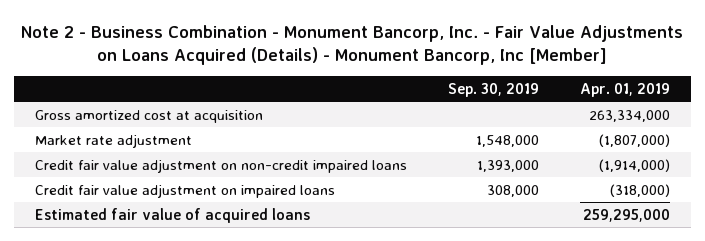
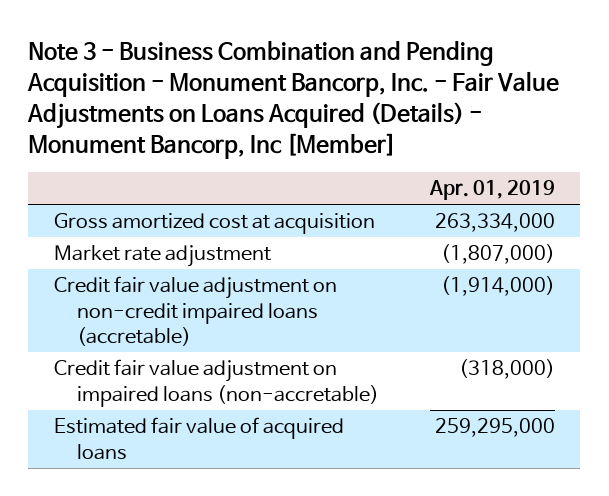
- Note 2 - Business Combination - Monument Bancorp, Inc. - Fair Value Adjustments on Loans Acquired (Details) - Monument Bancorp, Inc [Member]
+ Note 3 - Business Combination and Pending Acquisition - Monument Bancorp, Inc. - Fair Value Adjustments on Loans Acquired (Details) - Monument Bancorp, Inc [Member]
- | Sep. 30, 2019 | Apr. 01, 2019
+ | Apr. 01, 2019
- Credit fair value adjustment on non-credit impaired loans | 1,393,000 | (1,914,000)
- Credit fair value adjustment on impaired loans | 308,000 | (318,000)
+ Credit fair value adjustment on non-credit impaired loans (accretable) | (1,914,000)
+ Credit fair value adjustment on impaired loans (non-accretable) | (318,000)

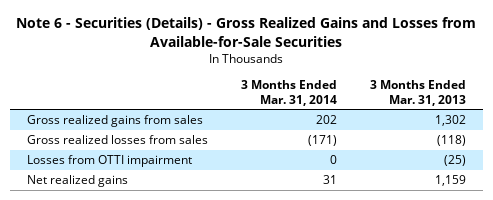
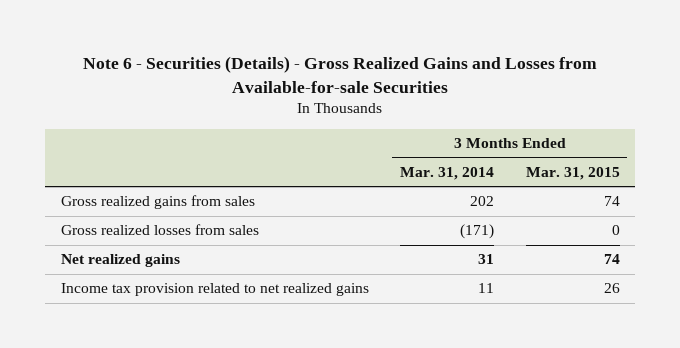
- Note 6 - Securities (Details) - Gross Realized Gains and Losses from Available-for-Sale Securities
+ Note 6 - Securities (Details) - Gross Realized Gains and Losses from Available-for-sale Securities
- | 3 Months Ended Mar. 31, 2014 | 3 Months Ended Mar. 31, 2013
+ | 3 Months Ended Mar. 31, 2014 | 3 Months Ended Mar. 31, 2015
- Losses from OTTI impairment | 0 | (25)
+ Income tax provision related to net realized gains | 11 | 26

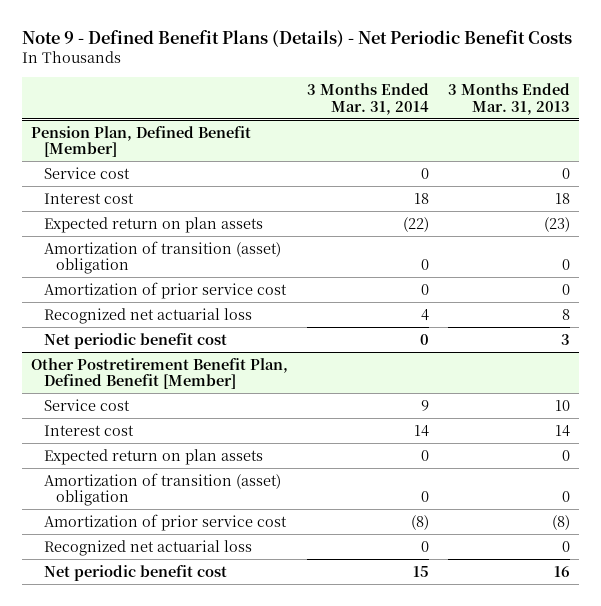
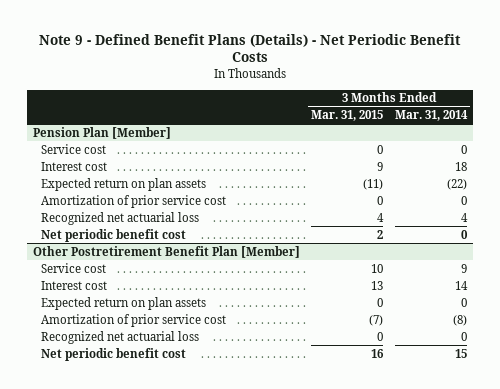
- | 3 Months Ended Mar. 31, 2014 | 3 Months Ended Mar. 31, 2013
+ | 3 Months Ended Mar. 31, 2015 | 3 Months Ended Mar. 31, 2014
- Pension Plan, Defined Benefit [Member]
+ Pension Plan [Member]
- Amortization of transition (asset) obligation | 0 | 0
- Other Postretirement Benefit Plan, Defined Benefit [Member]
+ Other Postretirement Benefit Plan [Member]
- Amortization of transition (asset) obligation | 0 | 0

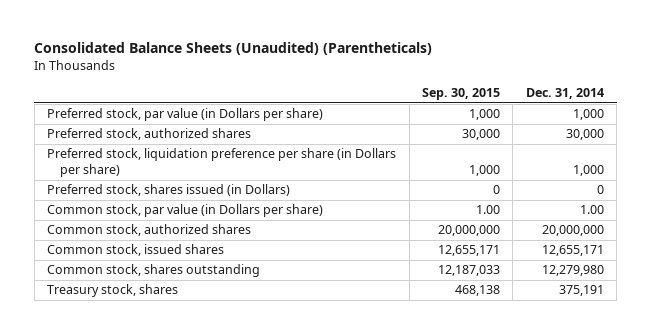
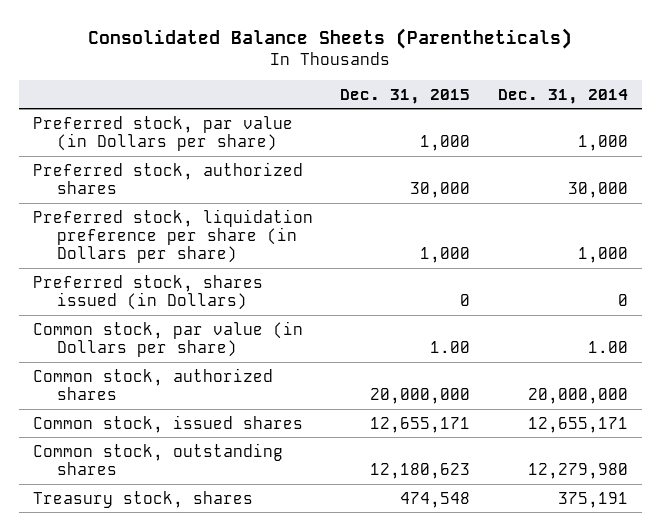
- Consolidated Balance Sheets (Unaudited) (Parentheticals)
+ Consolidated Balance Sheets (Parentheticals)
- | Sep. 30, 2015 | Dec. 31, 2014
+ | Dec. 31, 2015 | Dec. 31, 2014
- Common stock, shares outstanding | 12,187,033 | 12,279,980
+ Common stock, outstanding shares | 12,180,623 | 12,279,980

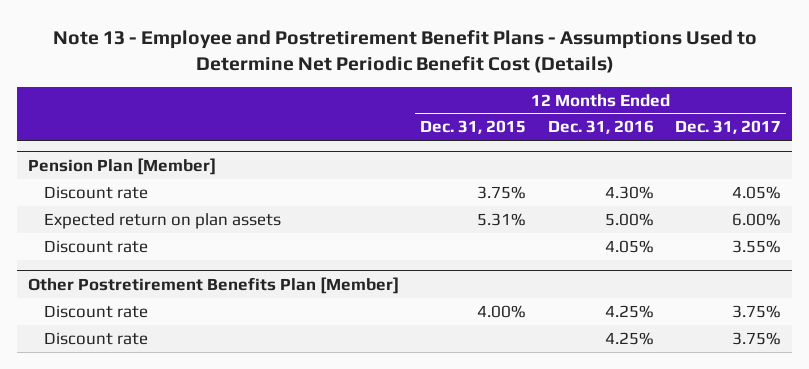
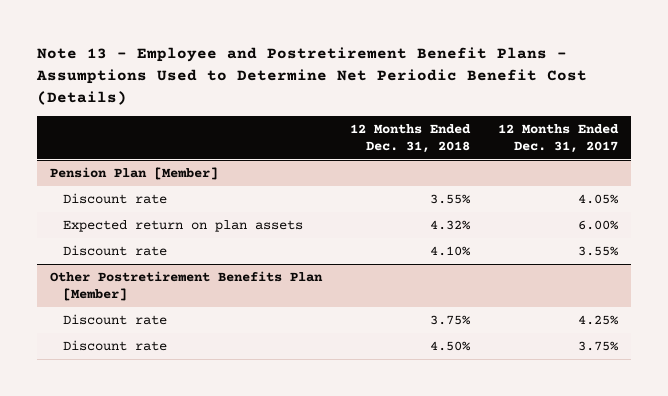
- | 12 Months Ended Dec. 31, 2015 | 12 Months Ended Dec. 31, 2016 | 12 Months Ended Dec. 31, 2017
+ | 12 Months Ended Dec. 31, 2018 | 12 Months Ended Dec. 31, 2017
@ Other Postretirement Benefits Plan [Member]
- Discount rate | 4.00% | 4.25% | 3.75%
+ Discount rate | 3.75% | 4.25%

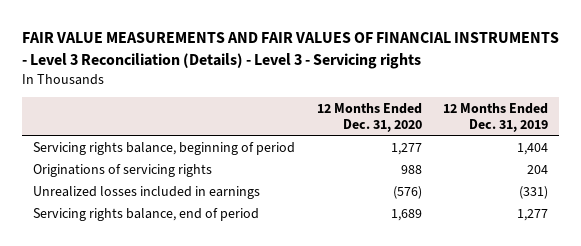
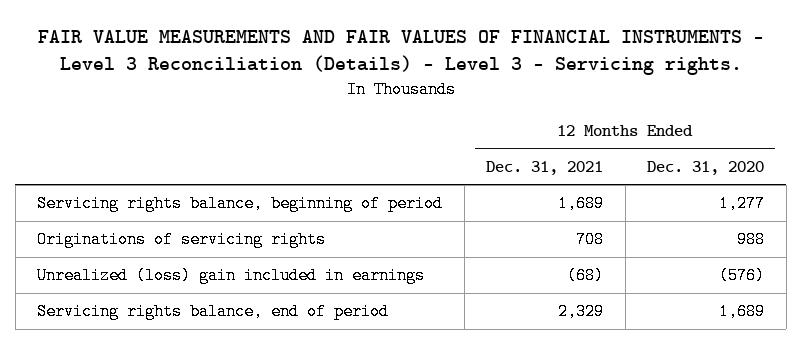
- FAIR VALUE MEASUREMENTS AND FAIR VALUES OF FINANCIAL INSTRUMENTS - Level 3 Reconciliation (Details) - Level 3 - Servicing rights
+ FAIR VALUE MEASUREMENTS AND FAIR VALUES OF FINANCIAL INSTRUMENTS - Level 3 Reconciliation (Details) - Level 3 - Servicing rights.
- | 12 Months Ended Dec. 31, 2020 | 12 Months Ended Dec. 31, 2019
+ | 12 Months Ended Dec. 31, 2021 | 12 Months Ended Dec. 31, 2020
- Unrealized losses included in earnings | (576) | (331)
+ Unrealized (loss) gain included in earnings | (68) | (576)

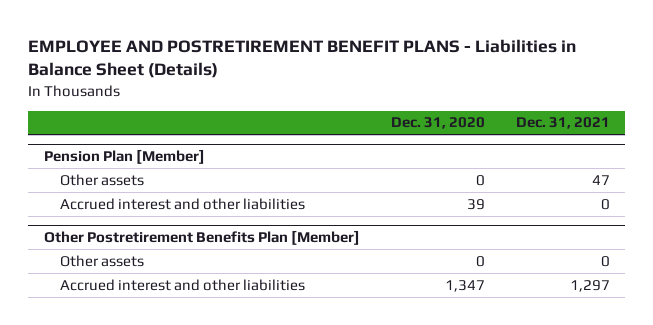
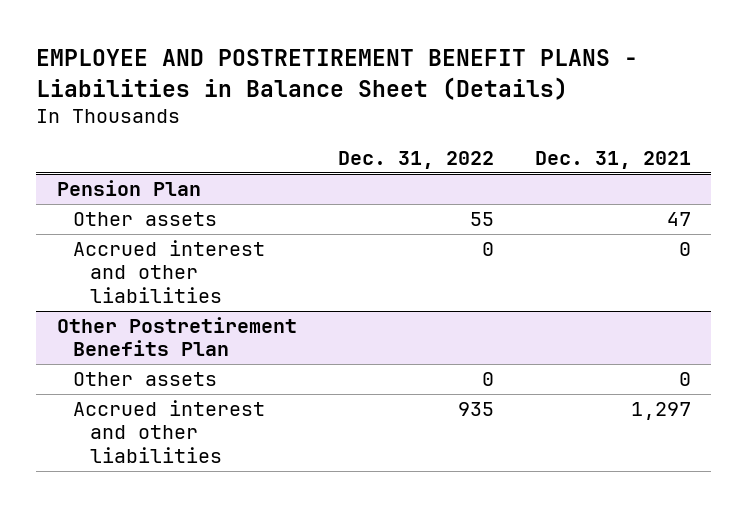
- | Dec. 31, 2020 | Dec. 31, 2021
+ | Dec. 31, 2022 | Dec. 31, 2021
- Pension Plan [Member]
+ Pension Plan
- Other Postretirement Benefits Plan [Member]
+ Other Postretirement Benefits Plan

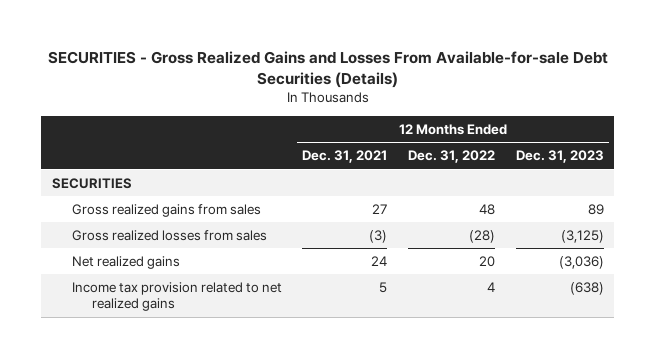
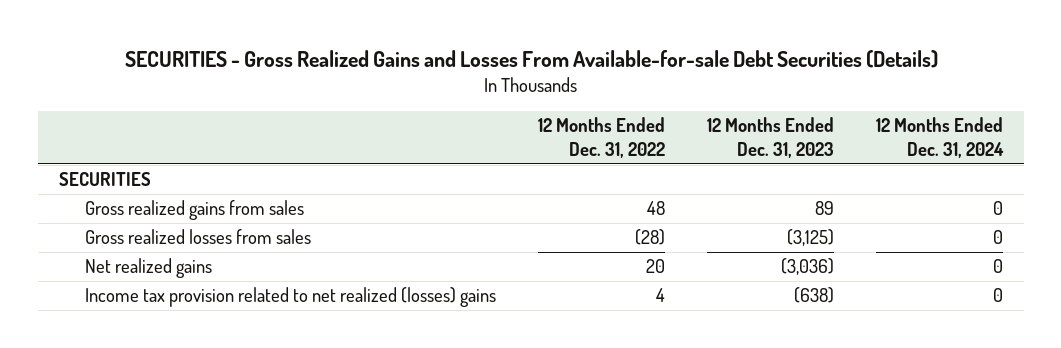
- | 12 Months Ended Dec. 31, 2021 | 12 Months Ended Dec. 31, 2022 | 12 Months Ended Dec. 31, 2023
+ | 12 Months Ended Dec. 31, 2022 | 12 Months Ended Dec. 31, 2023 | 12 Months Ended Dec. 31, 2024
- Income tax provision related to net realized gains | 5 | 4 | (638)
+ Income tax provision related to net realized (losses) gains | 4 | (638) | 0

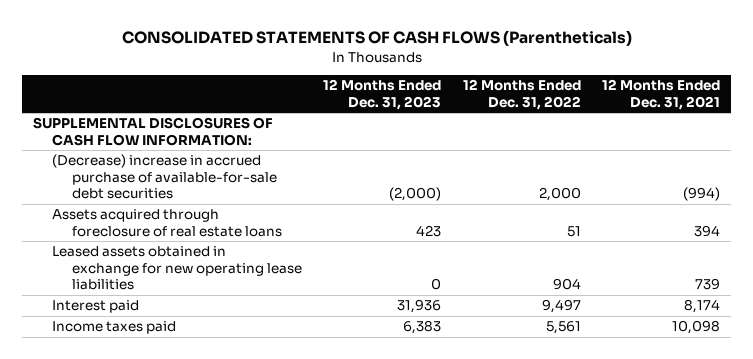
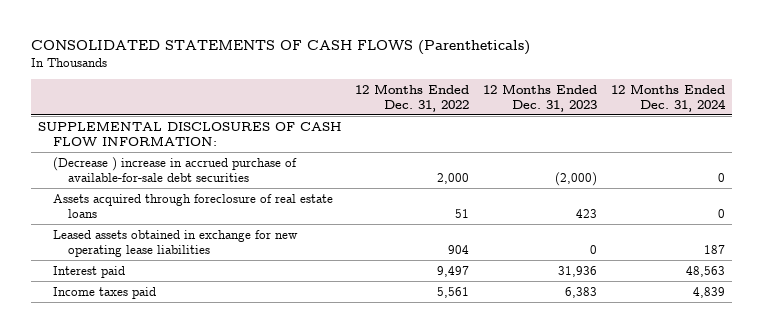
- | 12 Months Ended Dec. 31, 2023 | 12 Months Ended Dec. 31, 2022 | 12 Months Ended Dec. 31, 2021
+ | 12 Months Ended Dec. 31, 2022 | 12 Months Ended Dec. 31, 2023 | 12 Months Ended Dec. 31, 2024
- (Decrease) increase in accrued purchase of available-for-sale debt securities | (2,000) | 2,000 | (994)
+ (Decrease ) increase in accrued purchase of available-for-sale debt securities | 2,000 | (2,000) | 0

